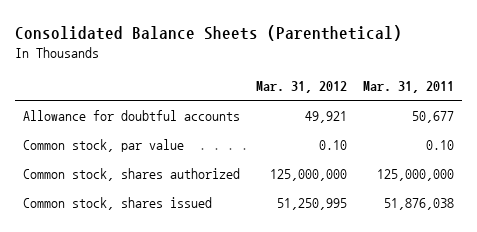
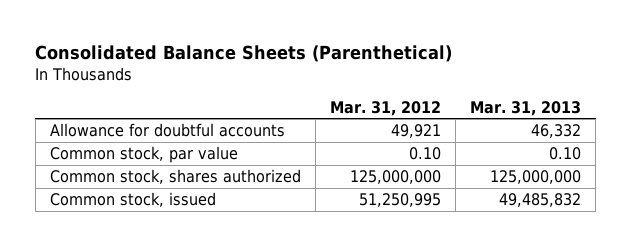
- | Mar. 31, 2012 | Mar. 31, 2011
+ | Mar. 31, 2012 | Mar. 31, 2013
- Common stock, shares issued | 51,250,995 | 51,876,038
+ Common stock, issued | 51,250,995 | 49,485,832

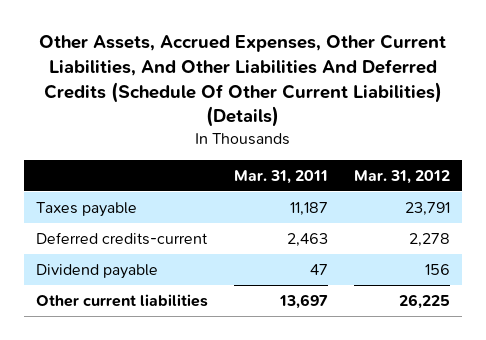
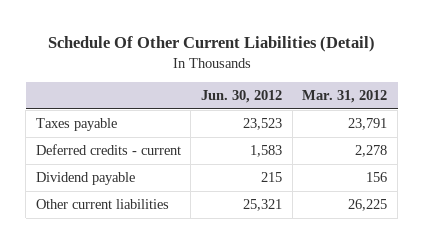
- Other Assets, Accrued Expenses, Other Current Liabilities, And Other Liabilities And Deferred Credits (Schedule Of Other Current Liabilities) (Details)
+ Schedule Of Other Current Liabilities (Detail)
- | Mar. 31, 2011 | Mar. 31, 2012
+ | Jun. 30, 2012 | Mar. 31, 2012
- Deferred credits-current | 2,463 | 2,278
+ Deferred credits - current | 1,583 | 2,278

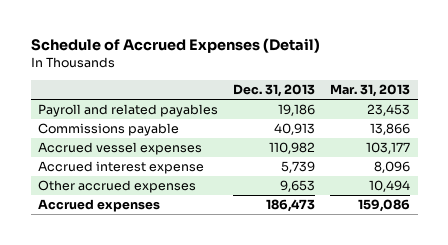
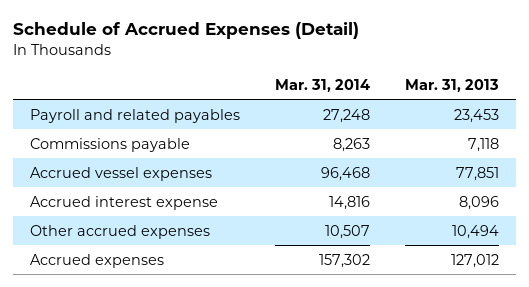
- | Dec. 31, 2013 | Mar. 31, 2013
+ | Mar. 31, 2014 | Mar. 31, 2013
- Commissions payable | 40,913 | 13,866
- Accrued vessel expenses | 110,982 | 103,177
+ Commissions payable | 8,263 | 7,118
+ Accrued vessel expenses | 96,468 | 77,851
- Accrued expenses | 186,473 | 159,086
+ Accrued expenses | 157,302 | 127,012

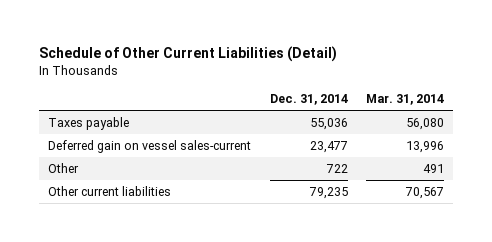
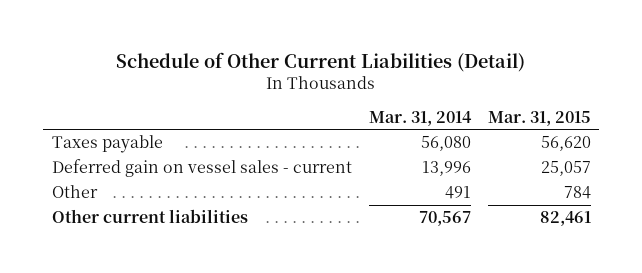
- | Dec. 31, 2014 | Mar. 31, 2014
+ | Mar. 31, 2014 | Mar. 31, 2015
- Deferred gain on vessel sales-current | 23,477 | 13,996
+ Deferred gain on vessel sales - current | 13,996 | 25,057

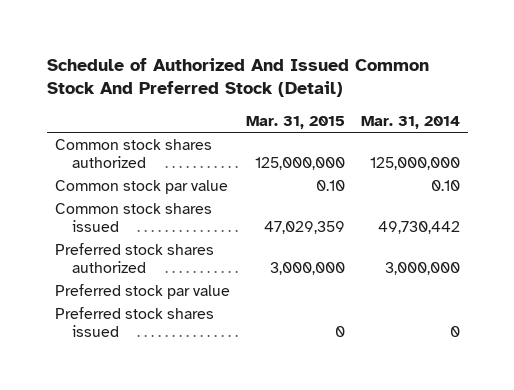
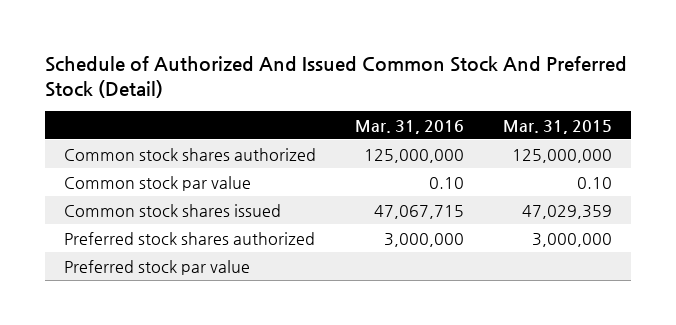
- | Mar. 31, 2015 | Mar. 31, 2014
+ | Mar. 31, 2016 | Mar. 31, 2015
- Preferred stock shares issued | 0 | 0

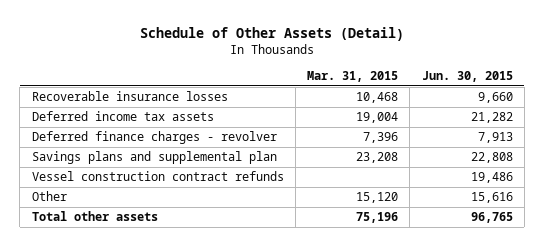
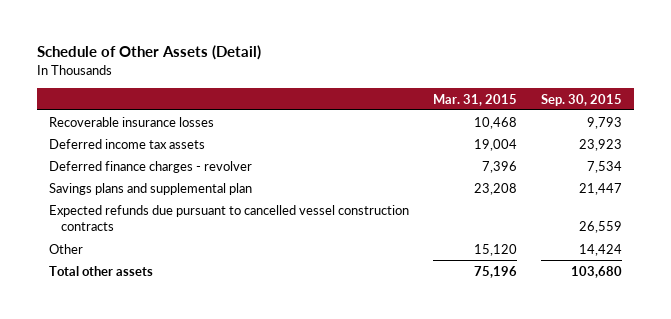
- | Mar. 31, 2015 | Jun. 30, 2015
+ | Mar. 31, 2015 | Sep. 30, 2015
- Vessel construction contract refunds | | 19,486
+ Expected refunds due pursuant to cancelled vessel construction contracts | | 26,559

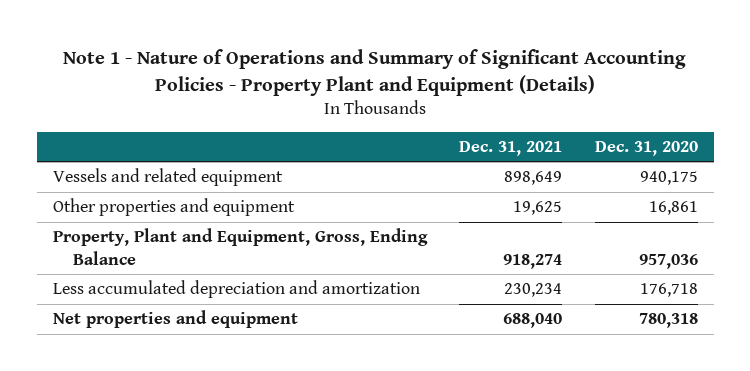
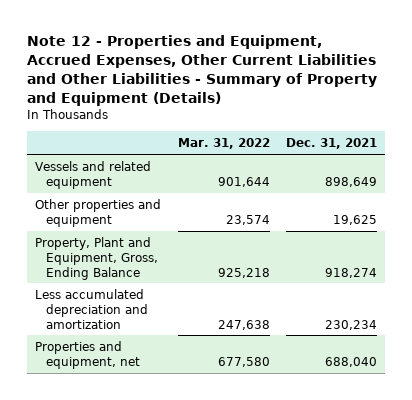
- Note 1 - Nature of Operations and Summary of Significant Accounting Policies - Property Plant and Equipment (Details)
+ Note 12 - Properties and Equipment, Accrued Expenses, Other Current Liabilities and Other Liabilities - Summary of Property and Equipment (Details)
- | Dec. 31, 2021 | Dec. 31, 2020
+ | Mar. 31, 2022 | Dec. 31, 2021
- Net properties and equipment | 688,040 | 780,318
+ Properties and equipment, net | 677,580 | 688,040

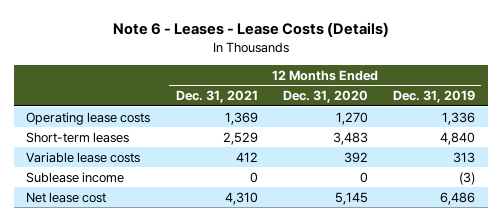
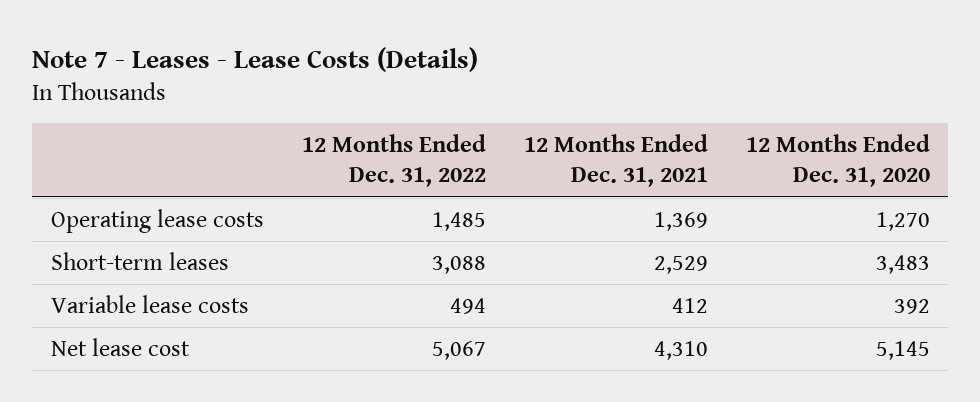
- Note 6 - Leases - Lease Costs (Details)
+ Note 7 - Leases - Lease Costs (Details)
- | 12 Months Ended Dec. 31, 2021 | 12 Months Ended Dec. 31, 2020 | 12 Months Ended Dec. 31, 2019
+ | 12 Months Ended Dec. 31, 2022 | 12 Months Ended Dec. 31, 2021 | 12 Months Ended Dec. 31, 2020
- Sublease income | 0 | 0 | (3)

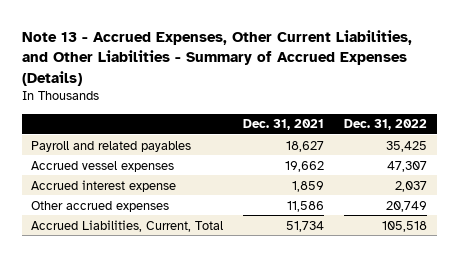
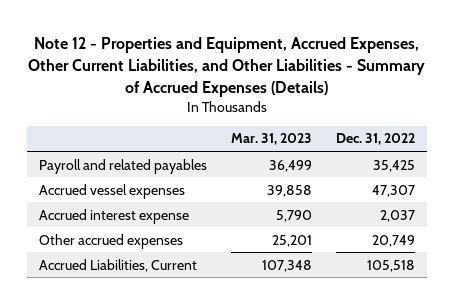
- Note 13 - Accrued Expenses, Other Current Liabilities, and Other Liabilities - Summary of Accrued Expenses (Details)
+ Note 12 - Properties and Equipment, Accrued Expenses, Other Current Liabilities, and Other Liabilities - Summary of Accrued Expenses (Details)
- | Dec. 31, 2021 | Dec. 31, 2022
+ | Mar. 31, 2023 | Dec. 31, 2022
- Accrued Liabilities, Current, Total | 51,734 | 105,518
+ Accrued Liabilities, Current | 107,348 | 105,518

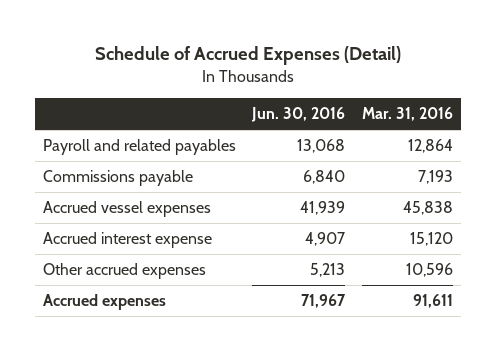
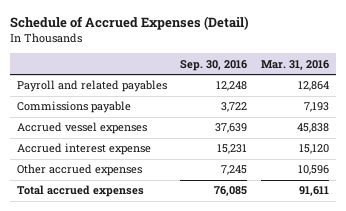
- | Jun. 30, 2016 | Mar. 31, 2016
+ | Sep. 30, 2016 | Mar. 31, 2016
- Accrued expenses | 71,967 | 91,611
+ Total accrued expenses | 76,085 | 91,611

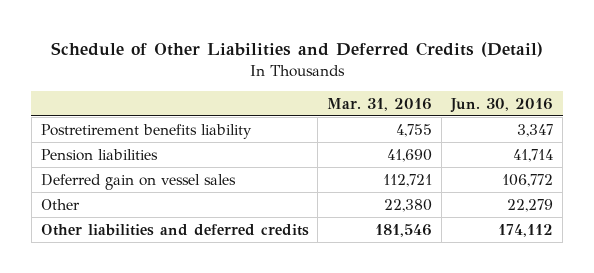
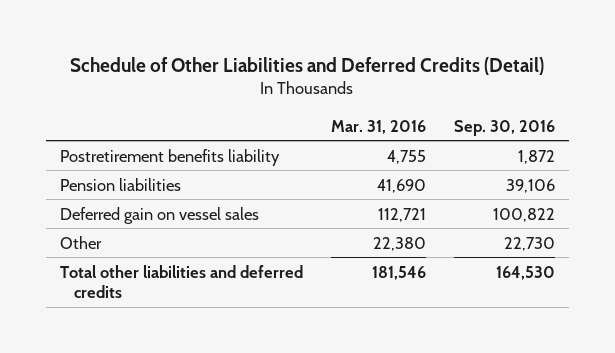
- | Mar. 31, 2016 | Jun. 30, 2016
+ | Mar. 31, 2016 | Sep. 30, 2016
- Other liabilities and deferred credits | 181,546 | 174,112
+ Total other liabilities and deferred credits | 181,546 | 164,530

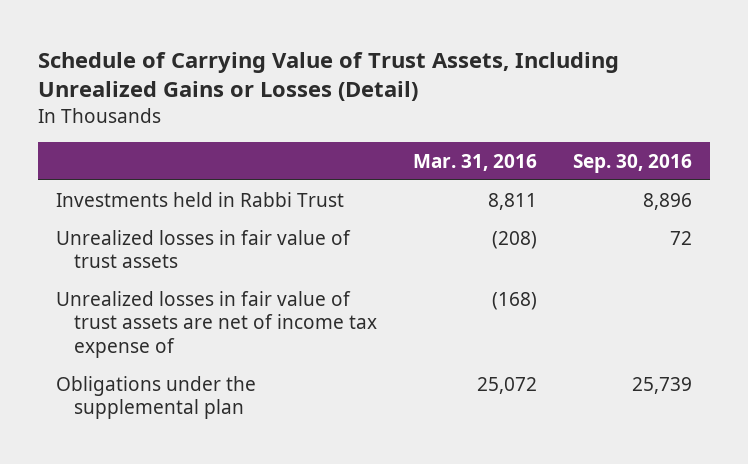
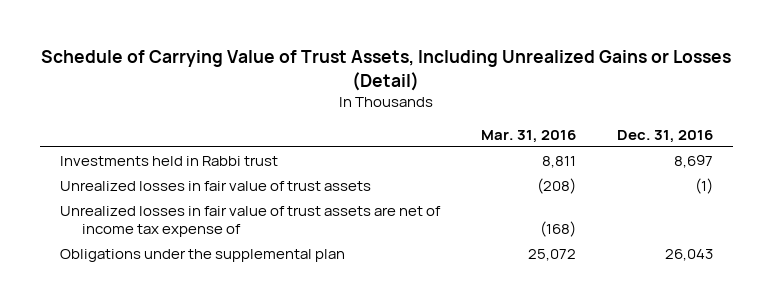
- | Mar. 31, 2016 | Sep. 30, 2016
+ | Mar. 31, 2016 | Dec. 31, 2016
- Investments held in Rabbi Trust | 8,811 | 8,896
+ Investments held in Rabbi trust | 8,811 | 8,697

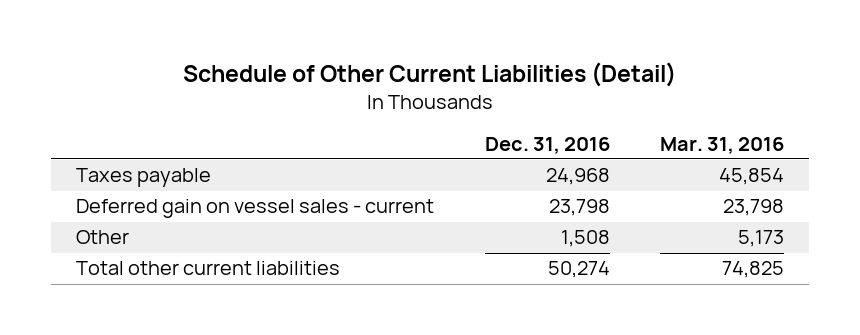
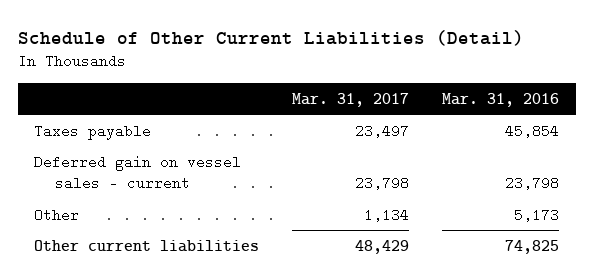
- | Dec. 31, 2016 | Mar. 31, 2016
+ | Mar. 31, 2017 | Mar. 31, 2016
- Total other current liabilities | 50,274 | 74,825
+ Other current liabilities | 48,429 | 74,825

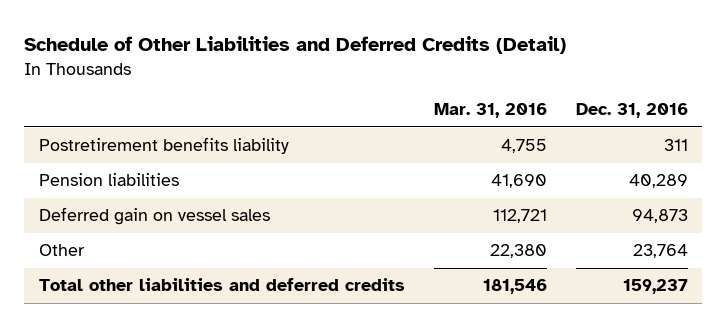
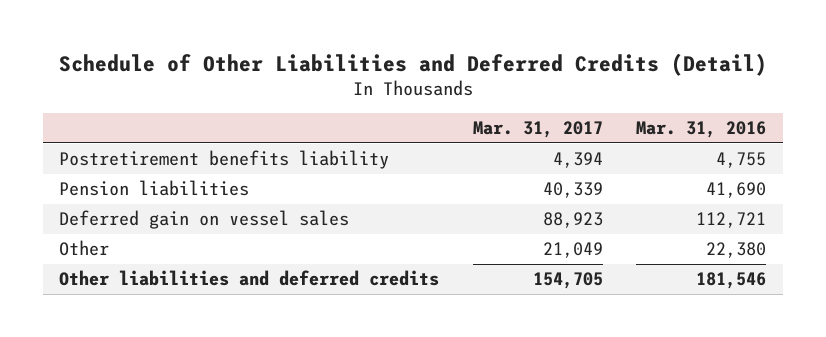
- | Mar. 31, 2016 | Dec. 31, 2016
+ | Mar. 31, 2017 | Mar. 31, 2016
- Total other liabilities and deferred credits | 181,546 | 159,237
+ Other liabilities and deferred credits | 154,705 | 181,546

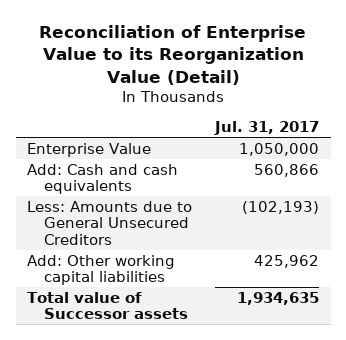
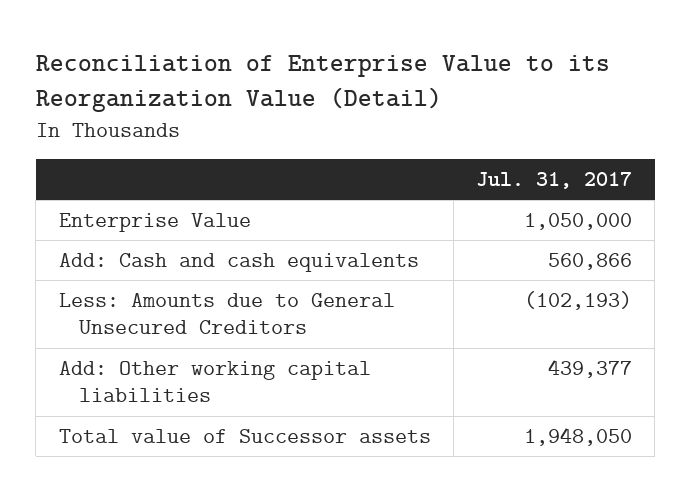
- Add: Other working capital liabilities | 425,962
- Total value of Successor assets | 1,934,635
+ Add: Other working capital liabilities | 439,377
+ Total value of Successor assets | 1,948,050

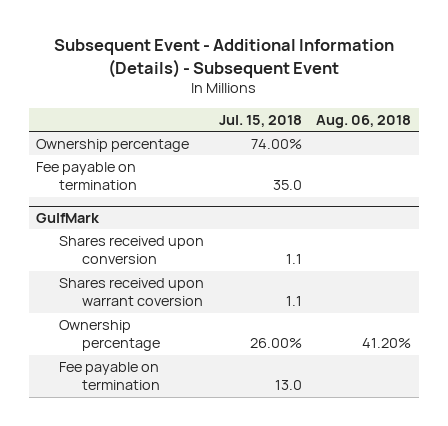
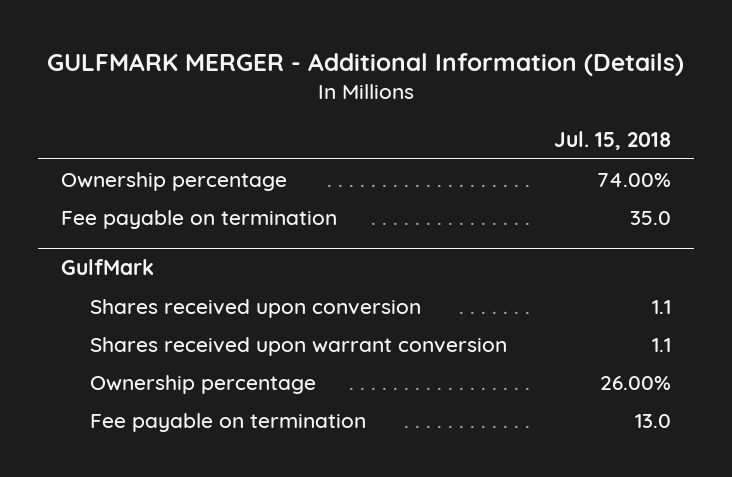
- Subsequent Event - Additional Information (Details) - Subsequent Event
+ GULFMARK MERGER - Additional Information (Details)
- | Jul. 15, 2018 | Aug. 06, 2018
+ | Jul. 15, 2018
@ GulfMark
- Shares received upon warrant coversion | 1.1 |
+ Shares received upon warrant conversion | 1.1

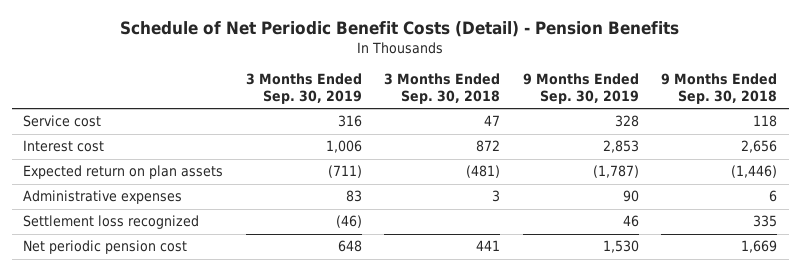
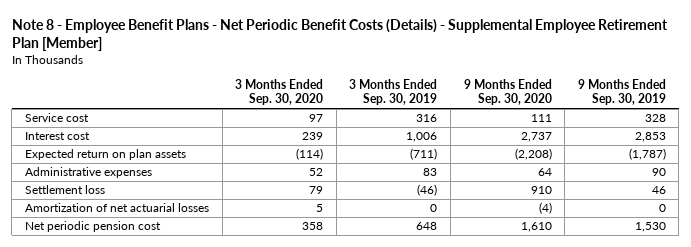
- Schedule of Net Periodic Benefit Costs (Detail) - Pension Benefits
+ Note 8 - Employee Benefit Plans - Net Periodic Benefit Costs (Details) - Supplemental Employee Retirement Plan [Member]
- | 3 Months Ended Sep. 30, 2019 | 3 Months Ended Sep. 30, 2018 | 9 Months Ended Sep. 30, 2019 | 9 Months Ended Sep. 30, 2018
+ | 3 Months Ended Sep. 30, 2020 | 3 Months Ended Sep. 30, 2019 | 9 Months Ended Sep. 30, 2020 | 9 Months Ended Sep. 30, 2019
- Settlement loss recognized | (46) | | 46 | 335
+ Settlement loss | 79 | (46) | 910 | 46
+ Amortization of net actuarial losses | 5 | 0 | (4) | 0

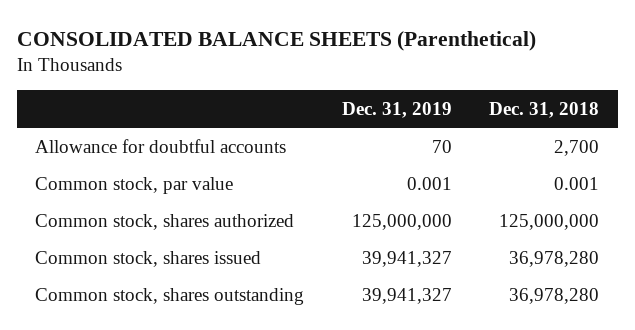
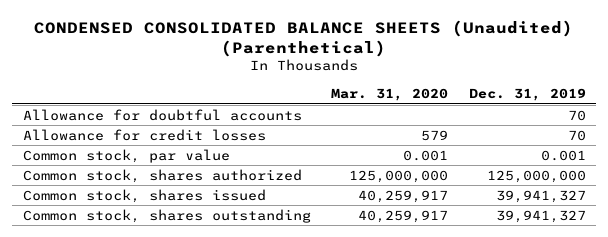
- CONSOLIDATED BALANCE SHEETS (Parenthetical)
+ CONDENSED CONSOLIDATED BALANCE SHEETS (Unaudited) (Parenthetical)
- | Dec. 31, 2019 | Dec. 31, 2018
+ | Mar. 31, 2020 | Dec. 31, 2019
+ Allowance for credit losses | 579 | 70

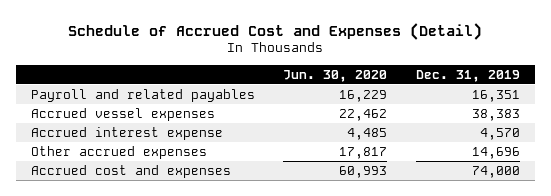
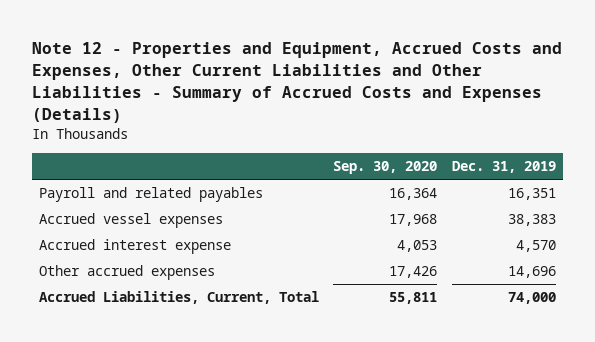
- Schedule of Accrued Cost and Expenses (Detail)
+ Note 12 - Properties and Equipment, Accrued Costs and Expenses, Other Current Liabilities and Other Liabilities - Summary of Accrued Costs and Expenses (Details)
- | Jun. 30, 2020 | Dec. 31, 2019
+ | Sep. 30, 2020 | Dec. 31, 2019
- Accrued cost and expenses | 60,993 | 74,000
+ Accrued Liabilities, Current, Total | 55,811 | 74,000

